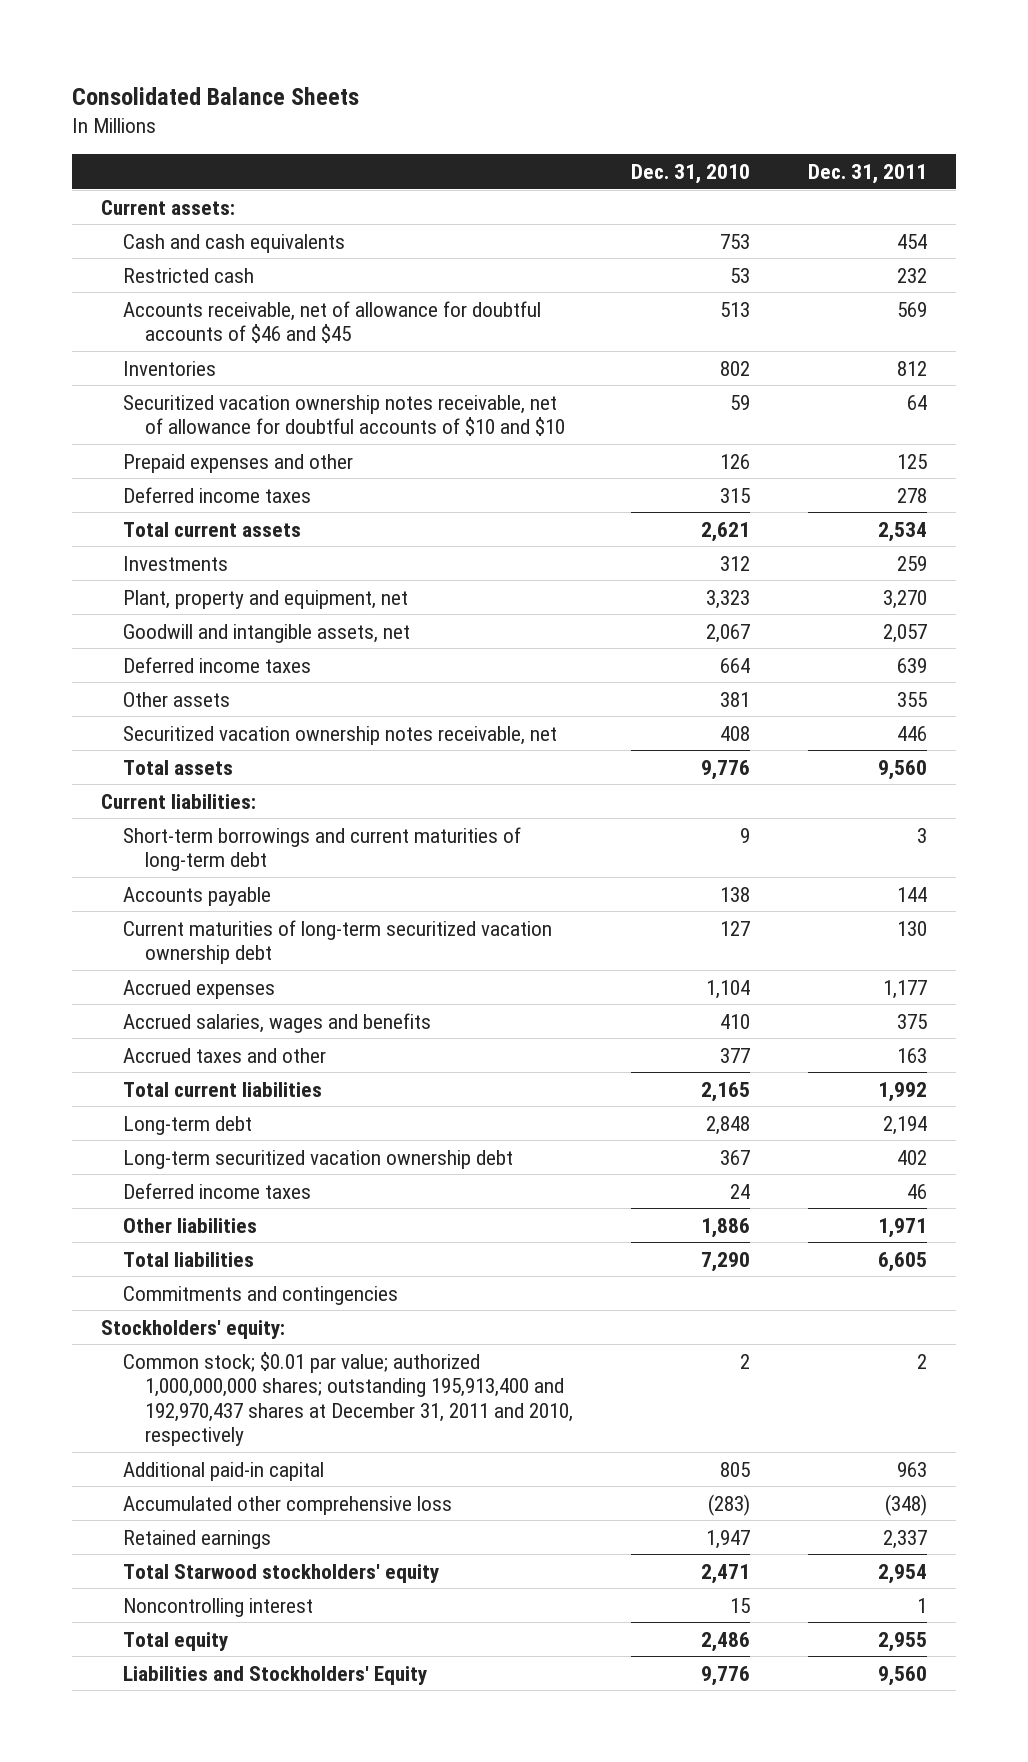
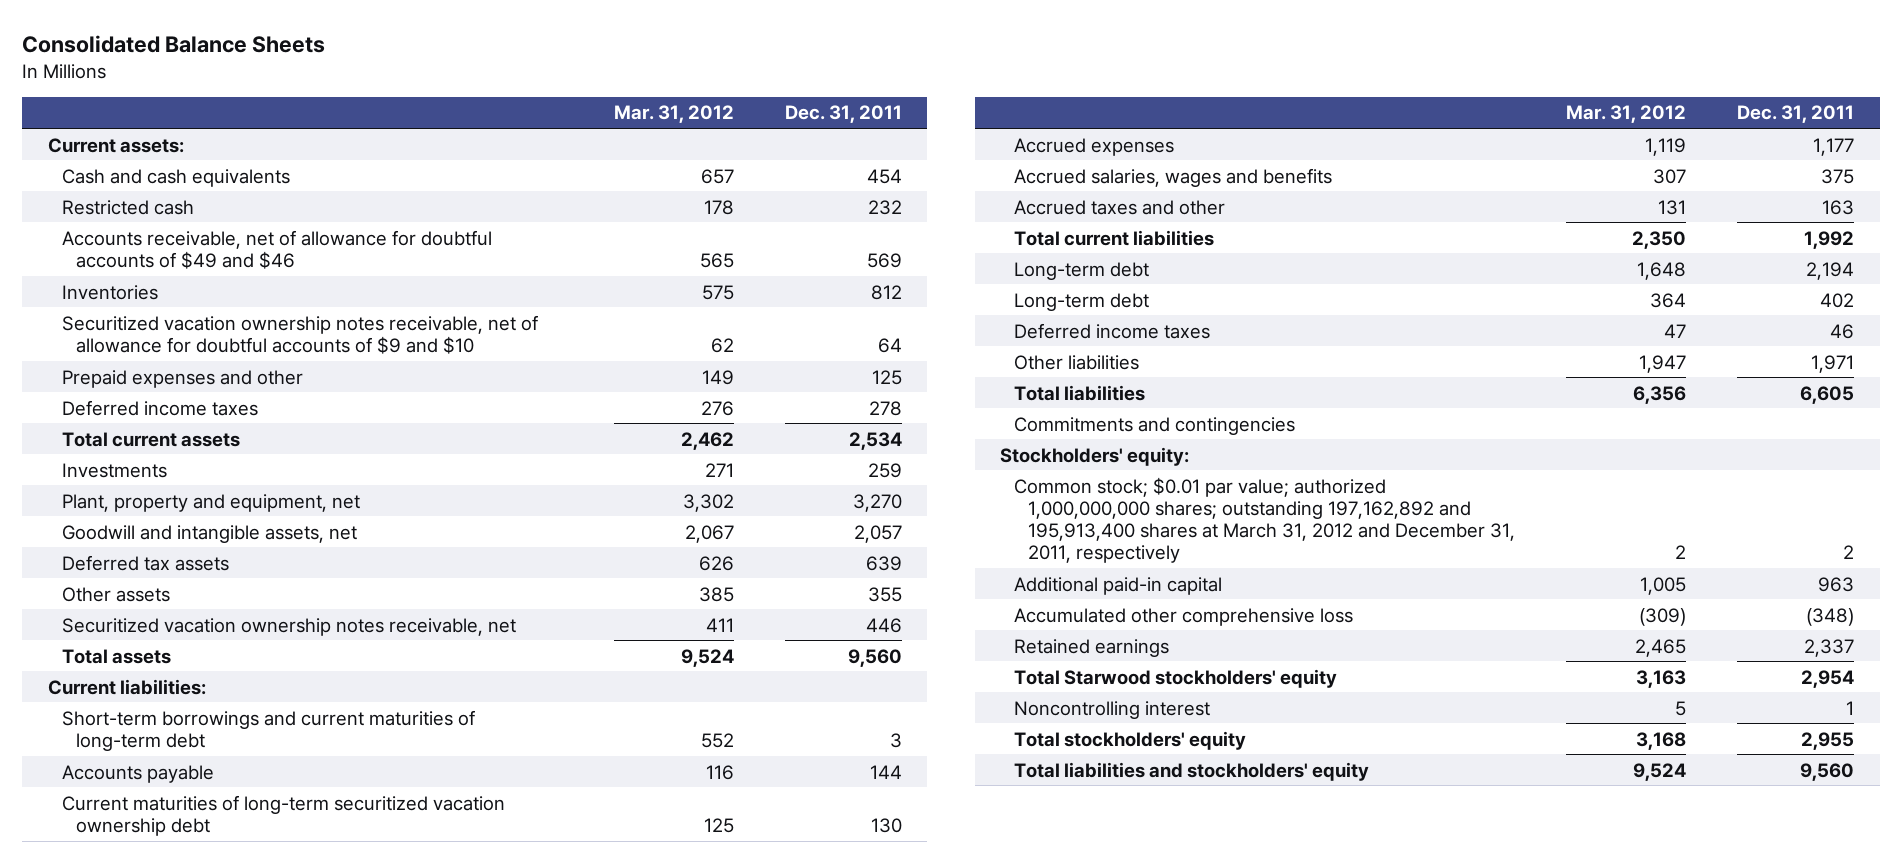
- | Dec. 31, 2010 | Dec. 31, 2011
+ | Mar. 31, 2012 | Dec. 31, 2011
- Accounts receivable, net of allowance for doubtful accounts of $46 and $45 | 513 | 569
+ Accounts receivable, net of allowance for doubtful accounts of $49 and $46 | 565 | 569
- Securitized vacation ownership notes receivable, net of allowance for doubtful accounts of $10 and $10 | 59 | 64
+ Securitized vacation ownership notes receivable, net of allowance for doubtful accounts of $9 and $10 | 62 | 64
- Deferred income taxes | 664 | 639
+ Deferred tax assets | 626 | 639
- Long-term securitized vacation ownership debt | 367 | 402
+ Long-term debt | 364 | 402
- Common stock; $0.01 par value; authorized 1,000,000,000 shares; outstanding 195,913,400 and 192,970,437 shares at December 31, 2011 and 2010, respectively | 2 | 2
+ Common stock; $0.01 par value; authorized 1,000,000,000 shares; outstanding 197,162,892 and 195,913,400 shares at March 31, 2012 and December 31, 2011, respectively | 2 | 2
- Total equity | 2,486 | 2,955
- Liabilities and Stockholders' Equity | 9,776 | 9,560
+ Total stockholders' equity | 3,168 | 2,955
+ Total liabilities and stockholders' equity | 9,524 | 9,560

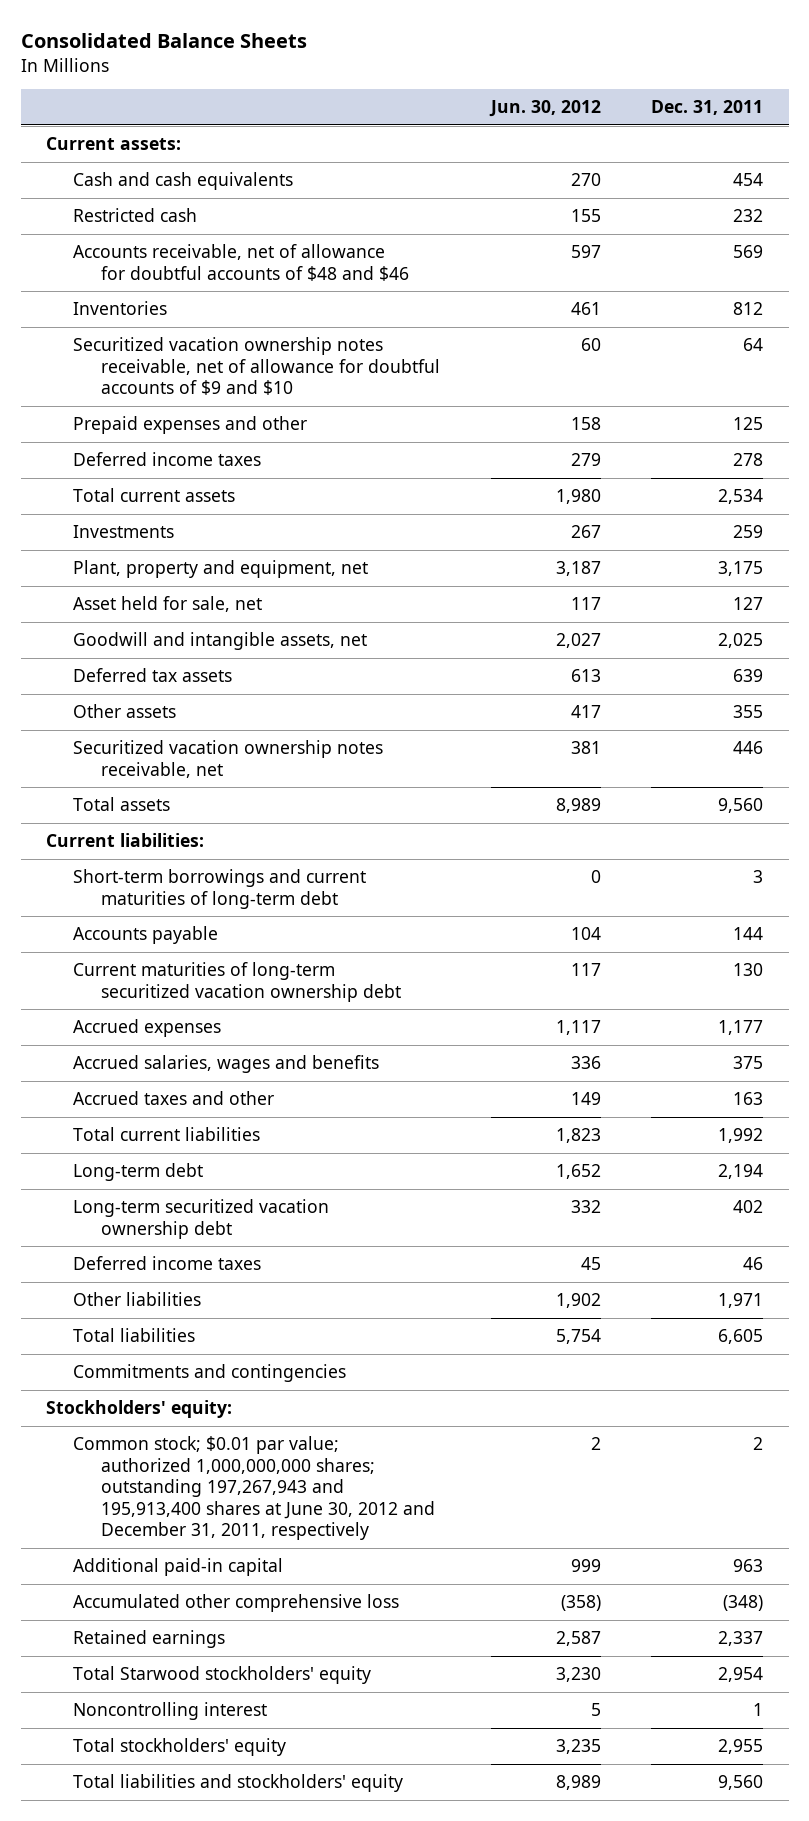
- | Mar. 31, 2012 | Dec. 31, 2011
+ | Jun. 30, 2012 | Dec. 31, 2011
- Accounts receivable, net of allowance for doubtful accounts of $49 and $46 | 565 | 569
+ Accounts receivable, net of allowance for doubtful accounts of $48 and $46 | 597 | 569
- Plant, property and equipment, net | 3,302 | 3,270
- Goodwill and intangible assets, net | 2,067 | 2,057
+ Plant, property and equipment, net | 3,187 | 3,175
+ Asset held for sale, net | 117 | 127
+ Goodwill and intangible assets, net | 2,027 | 2,025
- Long-term debt | 364 | 402
+ Long-term securitized vacation ownership debt | 332 | 402
- Common stock; $0.01 par value; authorized 1,000,000,000 shares; outstanding 197,162,892 and 195,913,400 shares at March 31, 2012 and December 31, 2011, respectively | 2 | 2
+ Common stock; $0.01 par value; authorized 1,000,000,000 shares; outstanding 197,267,943 and 195,913,400 shares at June 30, 2012 and December 31, 2011, respectively | 2 | 2

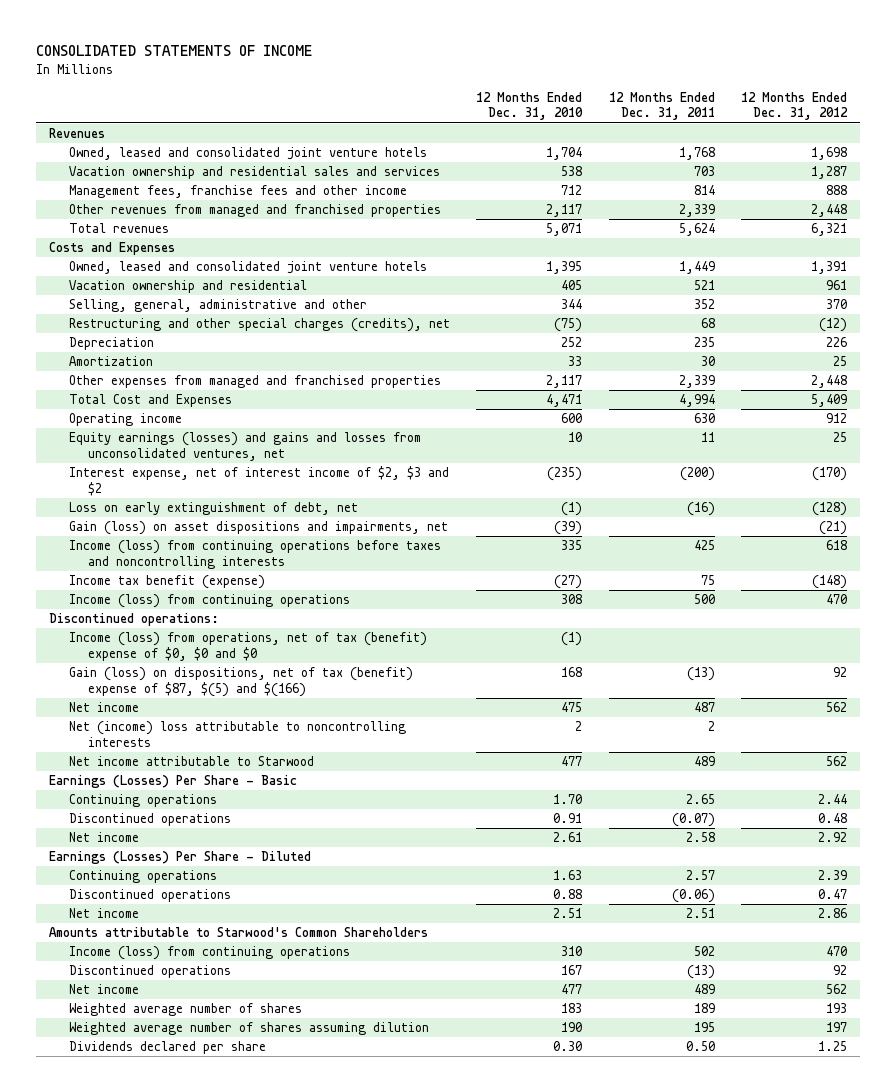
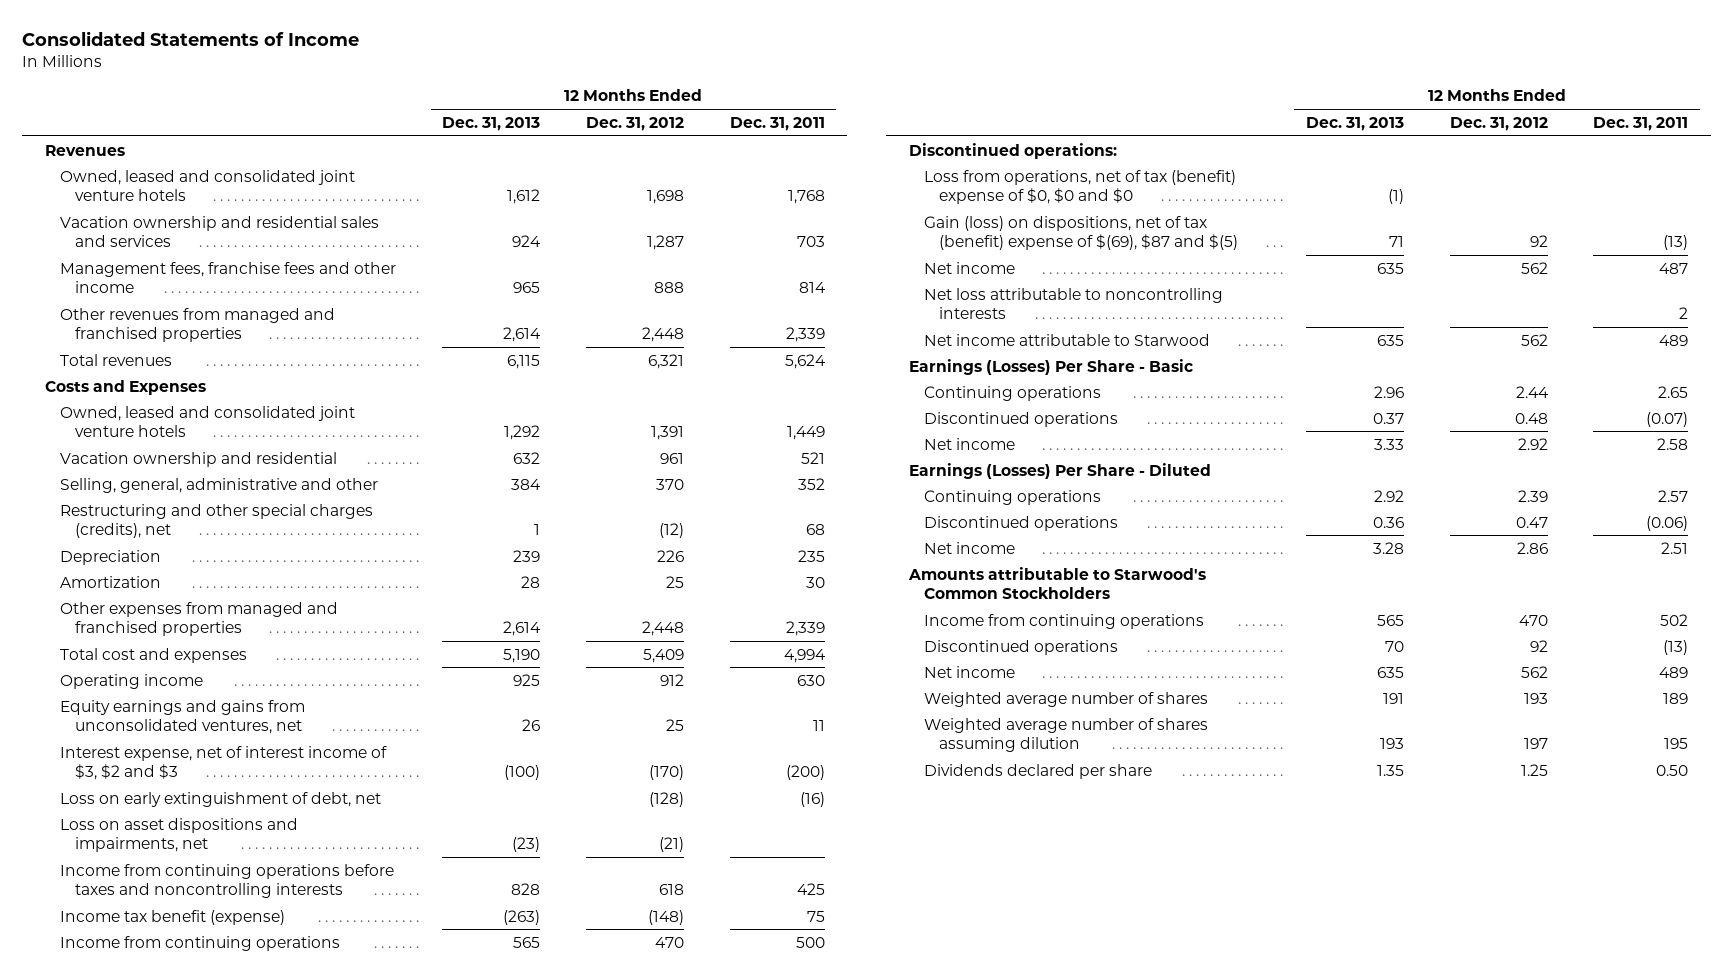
- CONSOLIDATED STATEMENTS OF INCOME
+ Consolidated Statements of Income
- | 12 Months Ended Dec. 31, 2010 | 12 Months Ended Dec. 31, 2011 | 12 Months Ended Dec. 31, 2012
+ | 12 Months Ended Dec. 31, 2013 | 12 Months Ended Dec. 31, 2012 | 12 Months Ended Dec. 31, 2011
- Total Cost and Expenses | 4,471 | 4,994 | 5,409
+ Total cost and expenses | 5,190 | 5,409 | 4,994
- Equity earnings (losses) and gains and losses from unconsolidated ventures, net | 10 | 11 | 25
- Interest expense, net of interest income of $2, $3 and $2 | (235) | (200) | (170)
+ Equity earnings and gains from unconsolidated ventures, net | 26 | 25 | 11
+ Interest expense, net of interest income of $3, $2 and $3 | (100) | (170) | (200)
- Gain (loss) on asset dispositions and impairments, net | (39) | | (21)
- Income (loss) from continuing operations before taxes and noncontrolling interests | 335 | 425 | 618
+ Loss on asset dispositions and impairments, net | (23) | (21) |
+ Income from continuing operations before taxes and noncontrolling interests | 828 | 618 | 425
- Income (loss) from continuing operations | 308 | 500 | 470
+ Income from continuing operations | 565 | 470 | 500
- Income (loss) from operations, net of tax (benefit) expense of $0, $0 and $0 | (1) | |
- Gain (loss) on dispositions, net of tax (benefit) expense of $87, $(5) and $(166) | 168 | (13) | 92
+ Loss from operations, net of tax (benefit) expense of $0, $0 and $0 | (1) | |
+ Gain (loss) on dispositions, net of tax (benefit) expense of $(69), $87 and $(5) | 71 | 92 | (13)
- Net (income) loss attributable to noncontrolling interests | 2 | 2 |
+ Net loss attributable to noncontrolling interests | | | 2
- Amounts attributable to Starwood's Common Shareholders
- Income (loss) from continuing operations | 310 | 502 | 470
+ Amounts attributable to Starwood's Common Stockholders
+ Income from continuing operations | 565 | 470 | 502

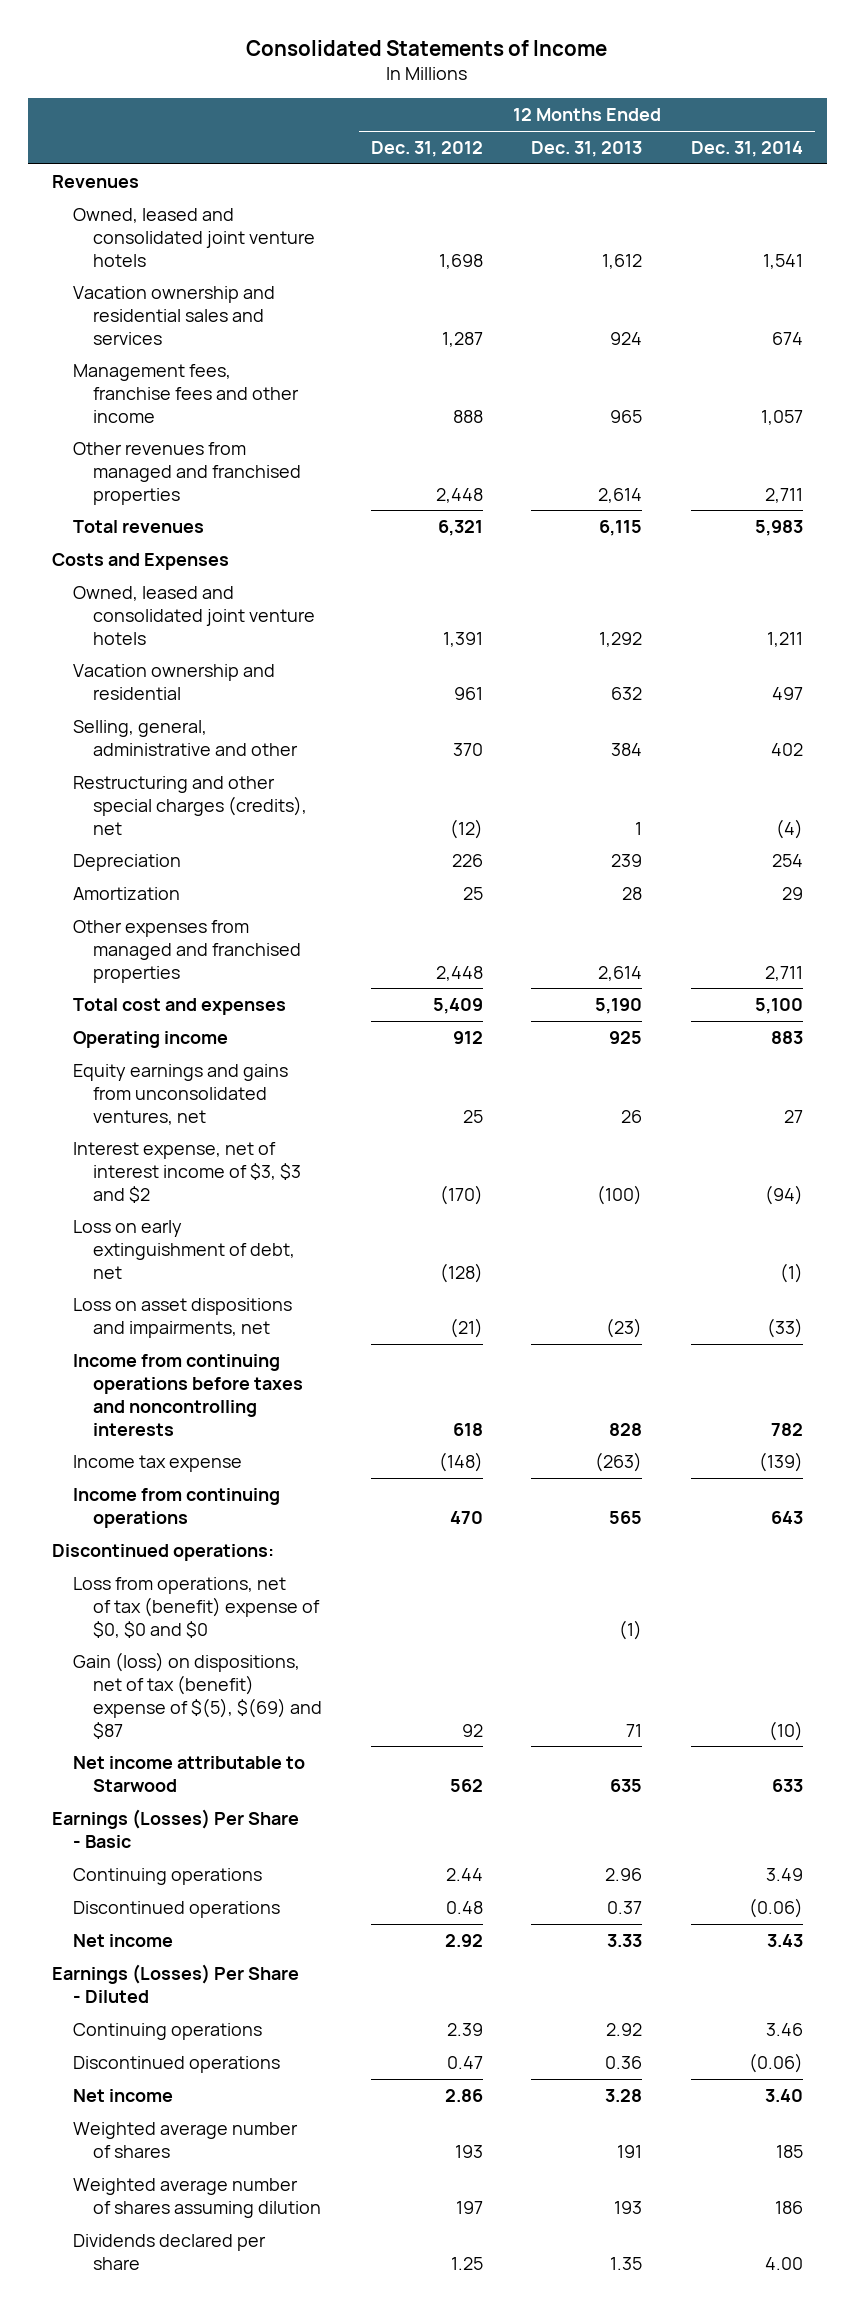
- | 12 Months Ended Dec. 31, 2013 | 12 Months Ended Dec. 31, 2012 | 12 Months Ended Dec. 31, 2011
+ | 12 Months Ended Dec. 31, 2012 | 12 Months Ended Dec. 31, 2013 | 12 Months Ended Dec. 31, 2014
- Interest expense, net of interest income of $3, $2 and $3 | (100) | (170) | (200)
+ Interest expense, net of interest income of $3, $3 and $2 | (170) | (100) | (94)
- Income tax benefit (expense) | (263) | (148) | 75
+ Income tax expense | (148) | (263) | (139)
- Gain (loss) on dispositions, net of tax (benefit) expense of $(69), $87 and $(5) | 71 | 92 | (13)
- Net income | 635 | 562 | 487
- Net loss attributable to noncontrolling interests | | | 2
+ Gain (loss) on dispositions, net of tax (benefit) expense of $(5), $(69) and $87 | 92 | 71 | (10)
- Amounts attributable to Starwood's Common Stockholders
- Income from continuing operations | 565 | 470 | 502
- Discontinued operations | 70 | 92 | (13)
- Net income | 635 | 562 | 489

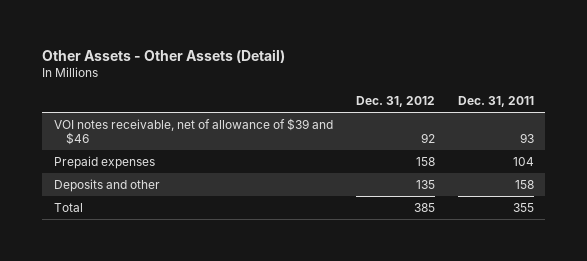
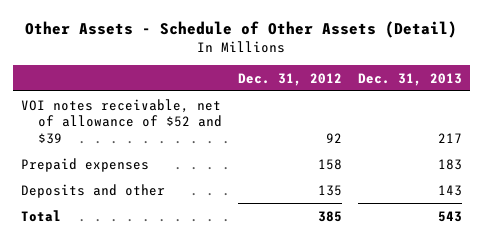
- Other Assets - Other Assets (Detail)
+ Other Assets - Schedule of Other Assets (Detail)
- | Dec. 31, 2012 | Dec. 31, 2011
+ | Dec. 31, 2012 | Dec. 31, 2013
- VOI notes receivable, net of allowance of $39 and $46 | 92 | 93
+ VOI notes receivable, net of allowance of $52 and $39 | 92 | 217

